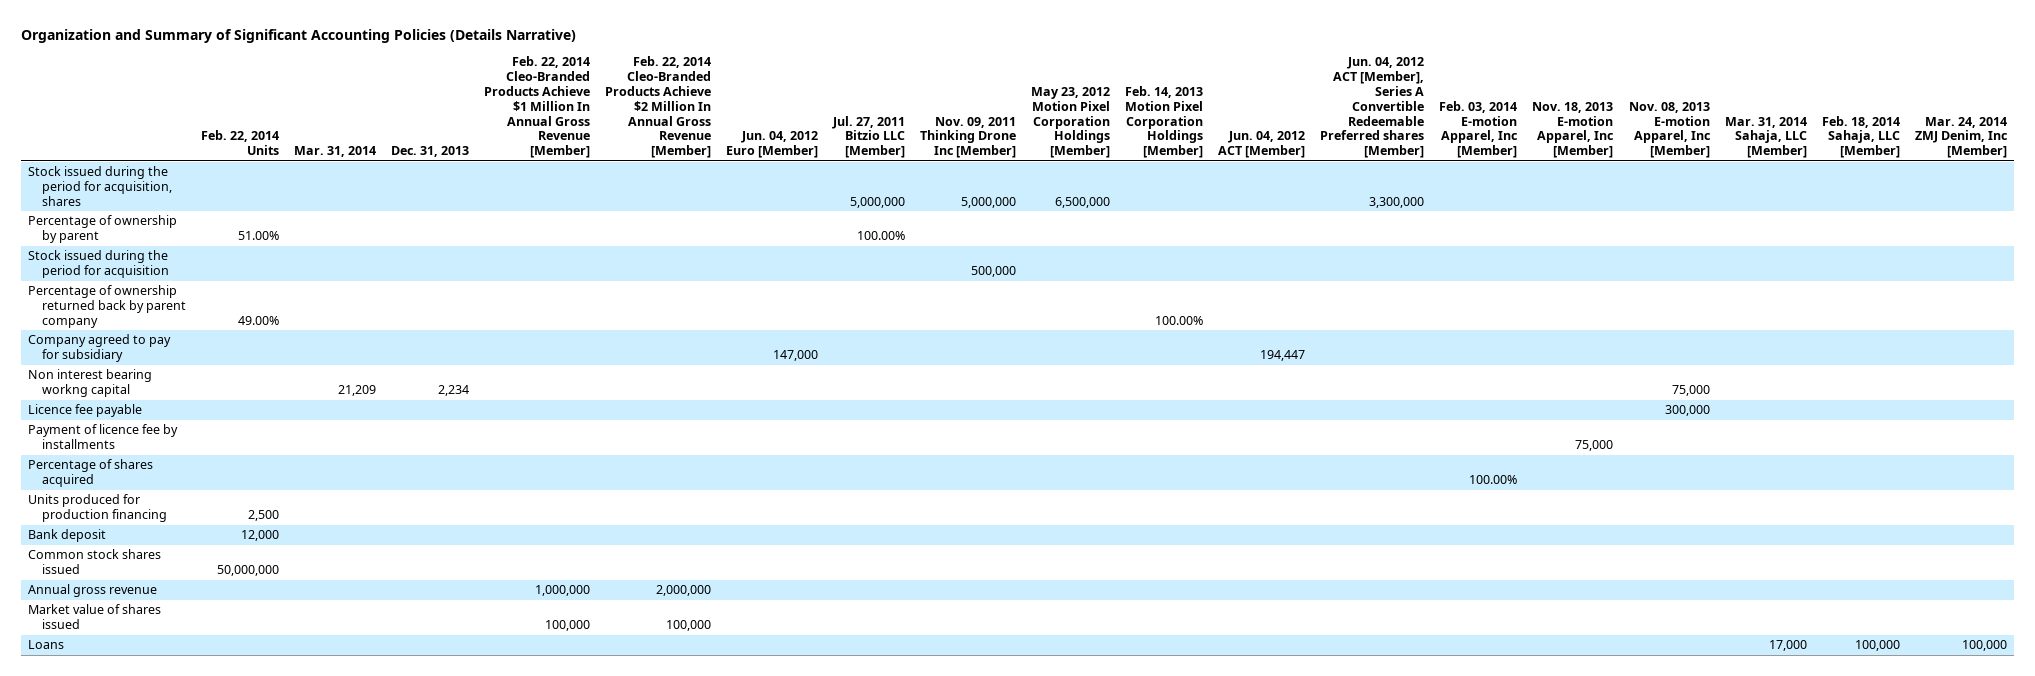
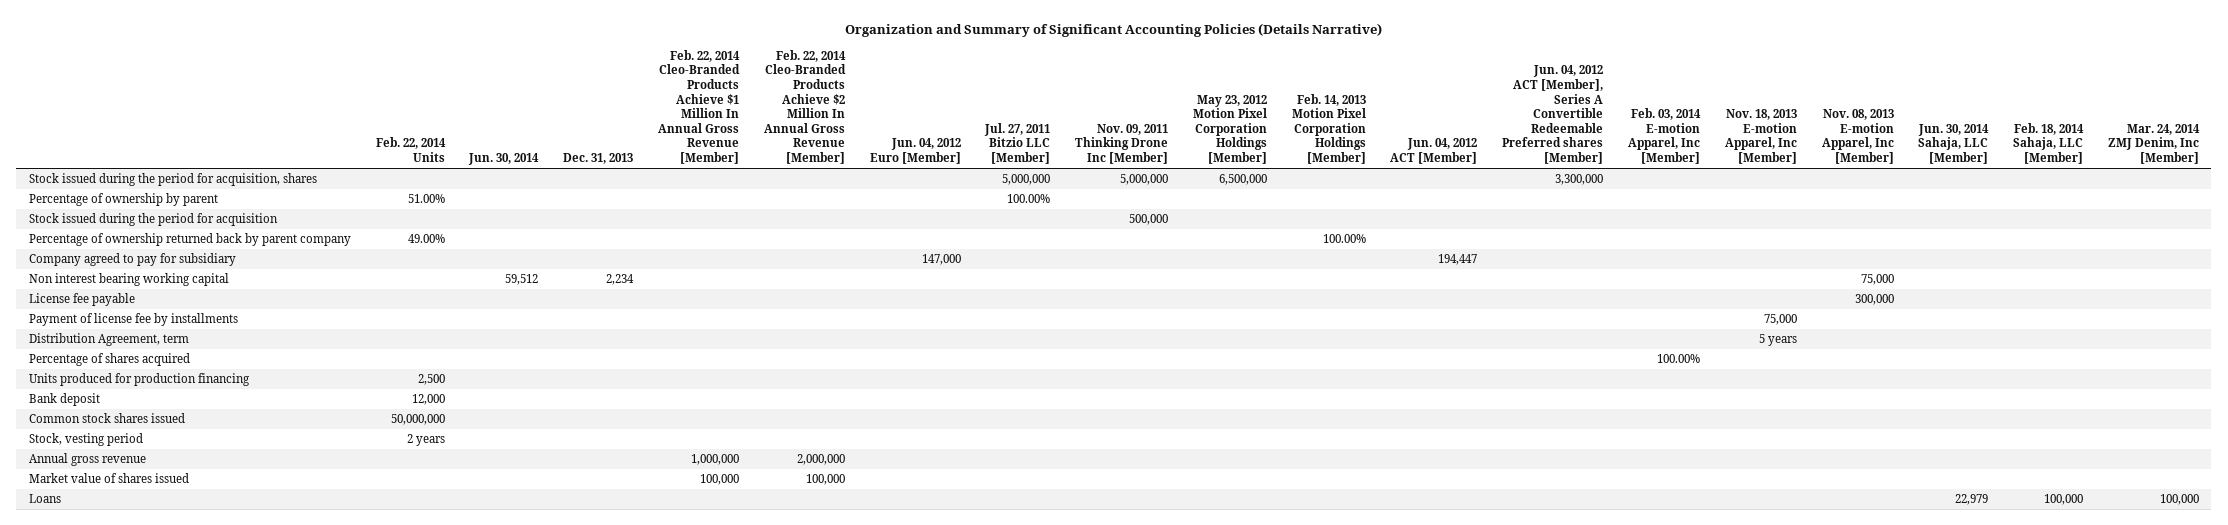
- | Feb. 22, 2014 Units | Mar. 31, 2014 | Dec. 31, 2013 | Feb. 22, 2014 Cleo-Branded Products Achieve $1 Million In Annual Gross Revenue [Member] | Feb. 22, 2014 Cleo-Branded Products Achieve $2 Million In Annual Gross Revenue [Member] | Jun. 04, 2012 Euro [Member] | Jul. 27, 2011 Bitzio LLC [Member] | Nov. 09, 2011 Thinking Drone Inc [Member] | May 23, 2012 Motion Pixel Corporation Holdings [Member] | Feb. 14, 2013 Motion Pixel Corporation Holdings [Member] | Jun. 04, 2012 ACT [Member] | Jun. 04, 2012 ACT [Member], Series A Convertible Redeemable Preferred shares [Member] | Feb. 03, 2014 E-motion Apparel, Inc [Member] | Nov. 18, 2013 E-motion Apparel, Inc [Member] | Nov. 08, 2013 E-motion Apparel, Inc [Member] | Mar. 31, 2014 Sahaja, LLC [Member] | Feb. 18, 2014 Sahaja, LLC [Member] | Mar. 24, 2014 ZMJ Denim, Inc [Member]
+ | Feb. 22, 2014 Units | Jun. 30, 2014 | Dec. 31, 2013 | Feb. 22, 2014 Cleo-Branded Products Achieve $1 Million In Annual Gross Revenue [Member] | Feb. 22, 2014 Cleo-Branded Products Achieve $2 Million In Annual Gross Revenue [Member] | Jun. 04, 2012 Euro [Member] | Jul. 27, 2011 Bitzio LLC [Member] | Nov. 09, 2011 Thinking Drone Inc [Member] | May 23, 2012 Motion Pixel Corporation Holdings [Member] | Feb. 14, 2013 Motion Pixel Corporation Holdings [Member] | Jun. 04, 2012 ACT [Member] | Jun. 04, 2012 ACT [Member], Series A Convertible Redeemable Preferred shares [Member] | Feb. 03, 2014 E-motion Apparel, Inc [Member] | Nov. 18, 2013 E-motion Apparel, Inc [Member] | Nov. 08, 2013 E-motion Apparel, Inc [Member] | Jun. 30, 2014 Sahaja, LLC [Member] | Feb. 18, 2014 Sahaja, LLC [Member] | Mar. 24, 2014 ZMJ Denim, Inc [Member]
- Non interest bearing workng capital | | 21,209 | 2,234 | | | | | | | | | | | | 75,000 | | |
- Licence fee payable | | | | | | | | | | | | | | | 300,000 | | |
- Payment of licence fee by installments | | | | | | | | | | | | | | 75,000 | | | |
+ Non interest bearing working capital | | 59,512 | 2,234 | | | | | | | | | | | | 75,000 | | |
+ License fee payable | | | | | | | | | | | | | | | 300,000 | | |
+ Payment of license fee by installments | | | | | | | | | | | | | | 75,000 | | | |
+ Distribution Agreement, term | | | | | | | | | | | | | | 5 years | | | |
+ Stock, vesting period | 2 years | | | | | | | | | | | | | | | | |

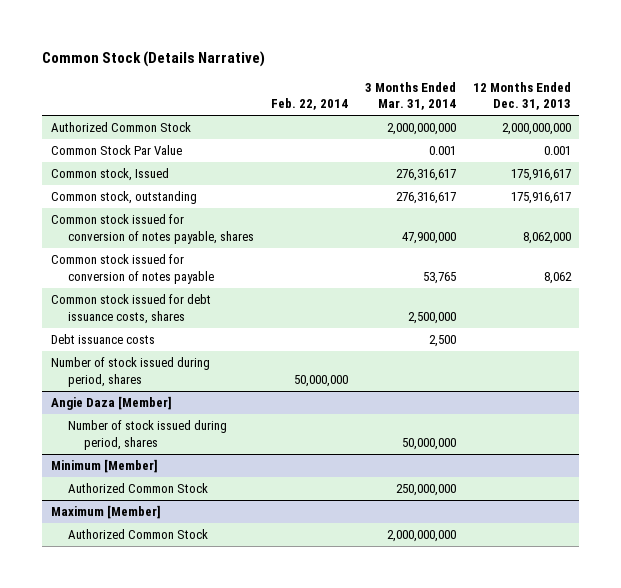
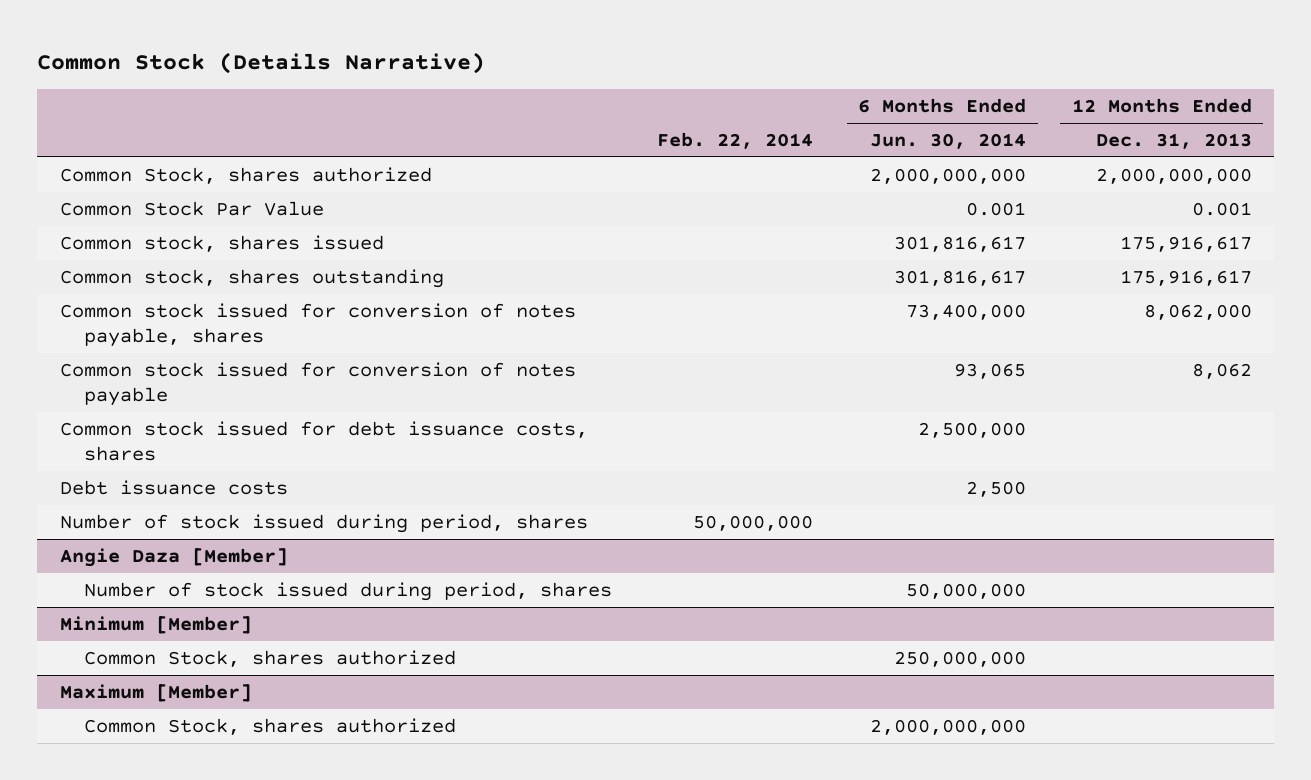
- | Feb. 22, 2014 | 3 Months Ended Mar. 31, 2014 | 12 Months Ended Dec. 31, 2013
+ | Feb. 22, 2014 | 6 Months Ended Jun. 30, 2014 | 12 Months Ended Dec. 31, 2013
- Authorized Common Stock | | 2,000,000,000 | 2,000,000,000
+ Common Stock, shares authorized | | 2,000,000,000 | 2,000,000,000
- Common stock, Issued | | 276,316,617 | 175,916,617
- Common stock, outstanding | | 276,316,617 | 175,916,617
+ Common stock, shares issued | | 301,816,617 | 175,916,617
+ Common stock, shares outstanding | | 301,816,617 | 175,916,617
@ Minimum [Member]
- Authorized Common Stock | | 250,000,000 |
+ Common Stock, shares authorized | | 250,000,000 |
@ Maximum [Member]
- Authorized Common Stock | | 2,000,000,000 |
+ Common Stock, shares authorized | | 2,000,000,000 |

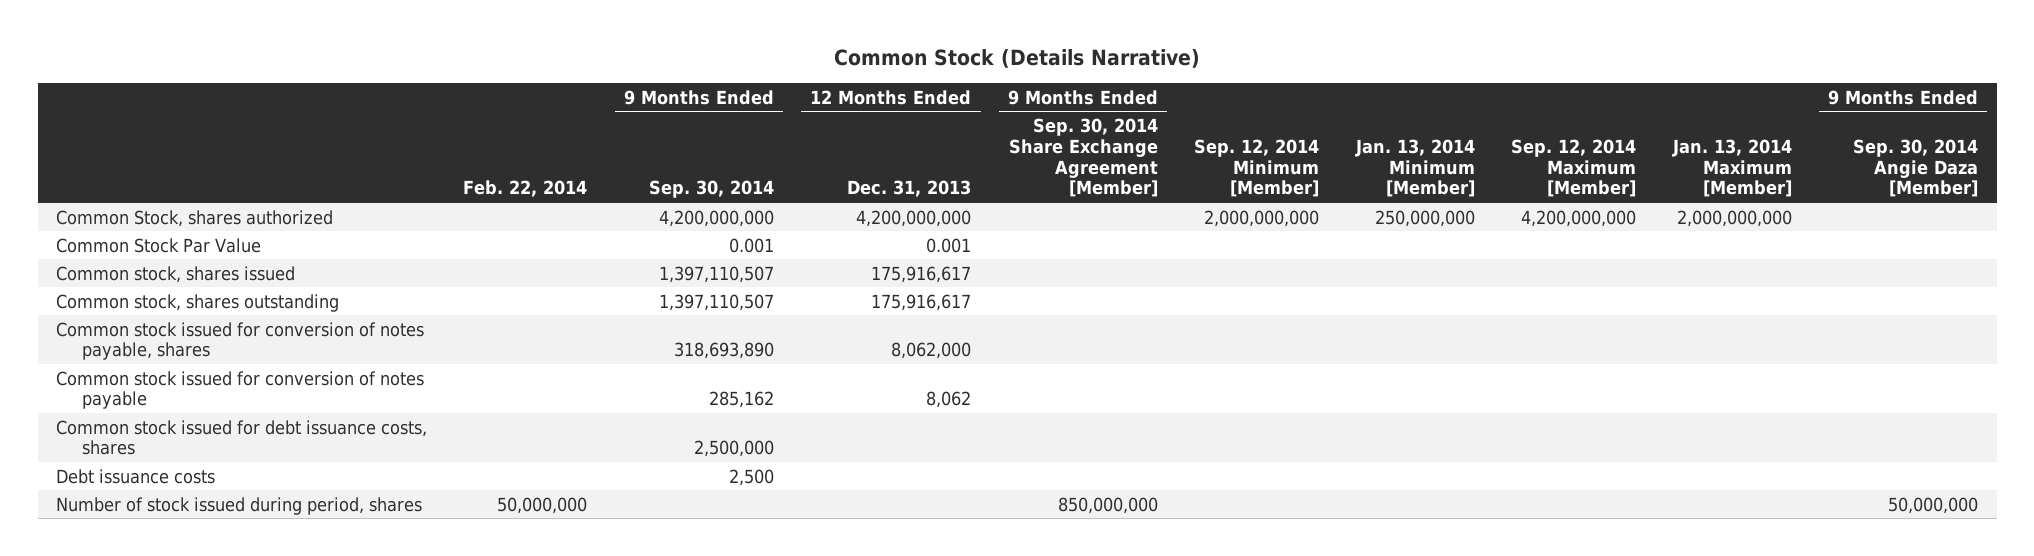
- | Feb. 22, 2014 | 6 Months Ended Jun. 30, 2014 | 12 Months Ended Dec. 31, 2013
+ | Feb. 22, 2014 | 9 Months Ended Sep. 30, 2014 | 12 Months Ended Dec. 31, 2013 | 9 Months Ended Sep. 30, 2014 Share Exchange Agreement [Member] | Sep. 12, 2014 Minimum [Member] | Jan. 13, 2014 Minimum [Member] | Sep. 12, 2014 Maximum [Member] | Jan. 13, 2014 Maximum [Member] | 9 Months Ended Sep. 30, 2014 Angie Daza [Member]
- Common Stock, shares authorized | | 2,000,000,000 | 2,000,000,000
+ Common Stock, shares authorized | | 4,200,000,000 | 4,200,000,000 | | 2,000,000,000 | 250,000,000 | 4,200,000,000 | 2,000,000,000 |
- Angie Daza [Member]
- Number of stock issued during period, shares | | 50,000,000 |
- Minimum [Member]
- Common Stock, shares authorized | | 250,000,000 |
- Maximum [Member]
- Common Stock, shares authorized | | 2,000,000,000 |

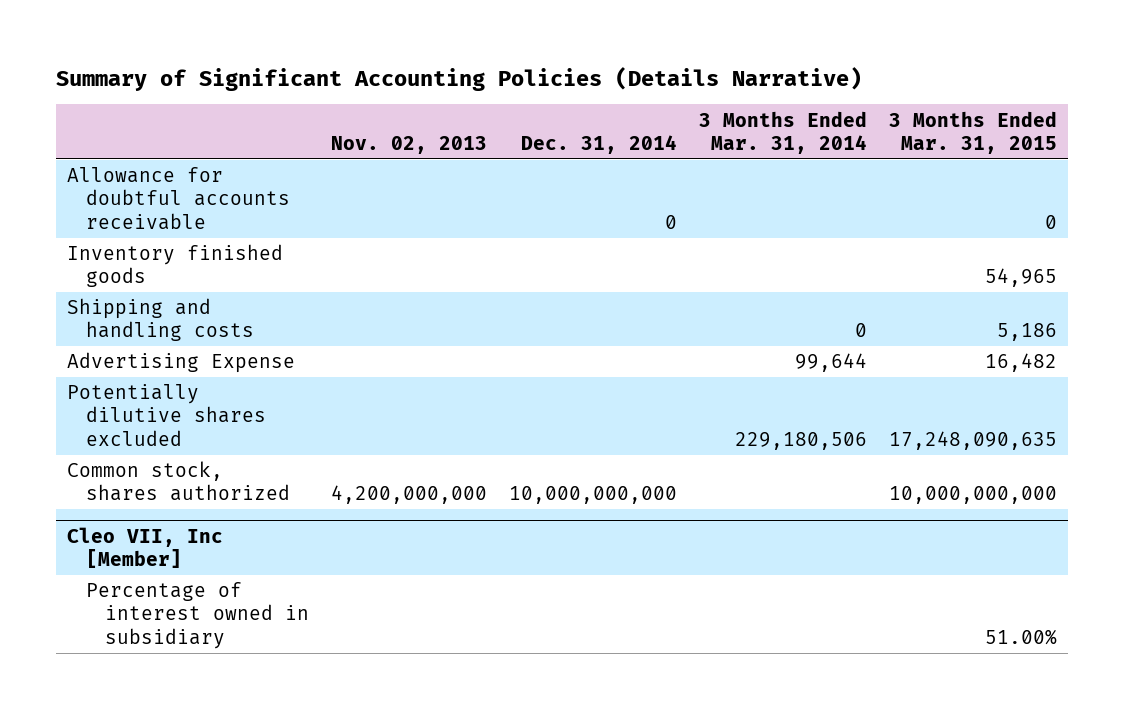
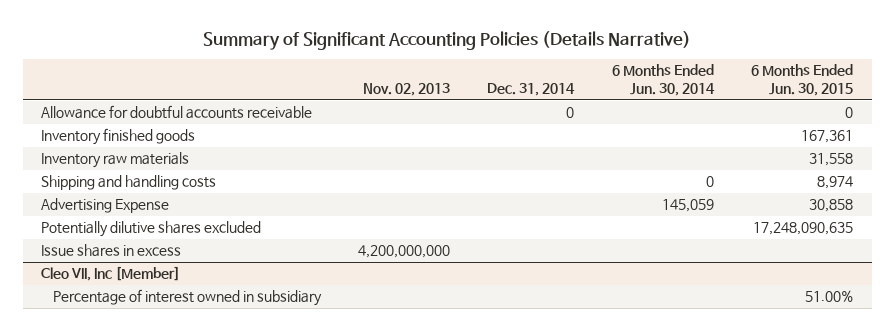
- | Nov. 02, 2013 | Dec. 31, 2014 | 3 Months Ended Mar. 31, 2014 | 3 Months Ended Mar. 31, 2015
+ | Nov. 02, 2013 | Dec. 31, 2014 | 6 Months Ended Jun. 30, 2014 | 6 Months Ended Jun. 30, 2015
+ Inventory raw materials | | | | 31,558
- Common stock, shares authorized | 4,200,000,000 | 10,000,000,000 | | 10,000,000,000
+ Issue shares in excess | 4,200,000,000 | | |

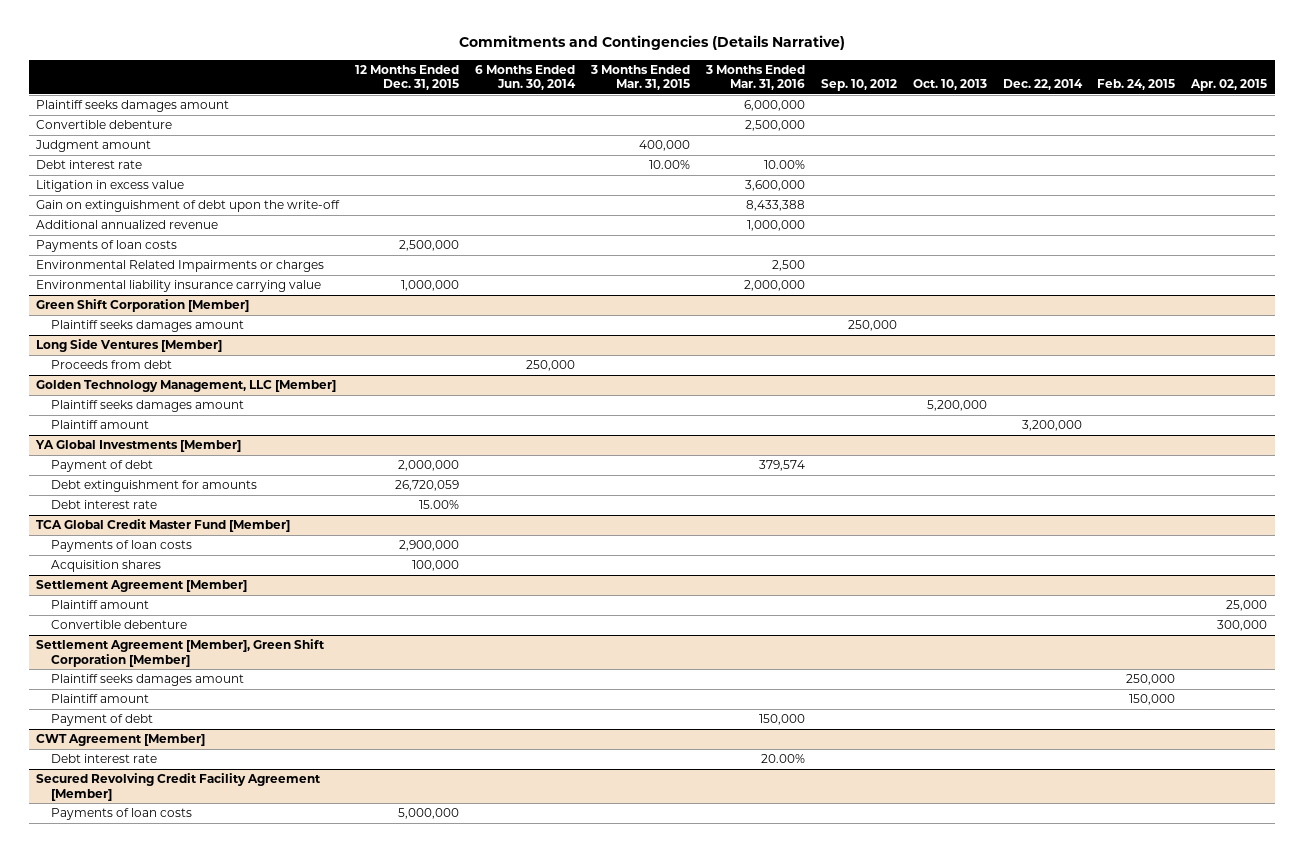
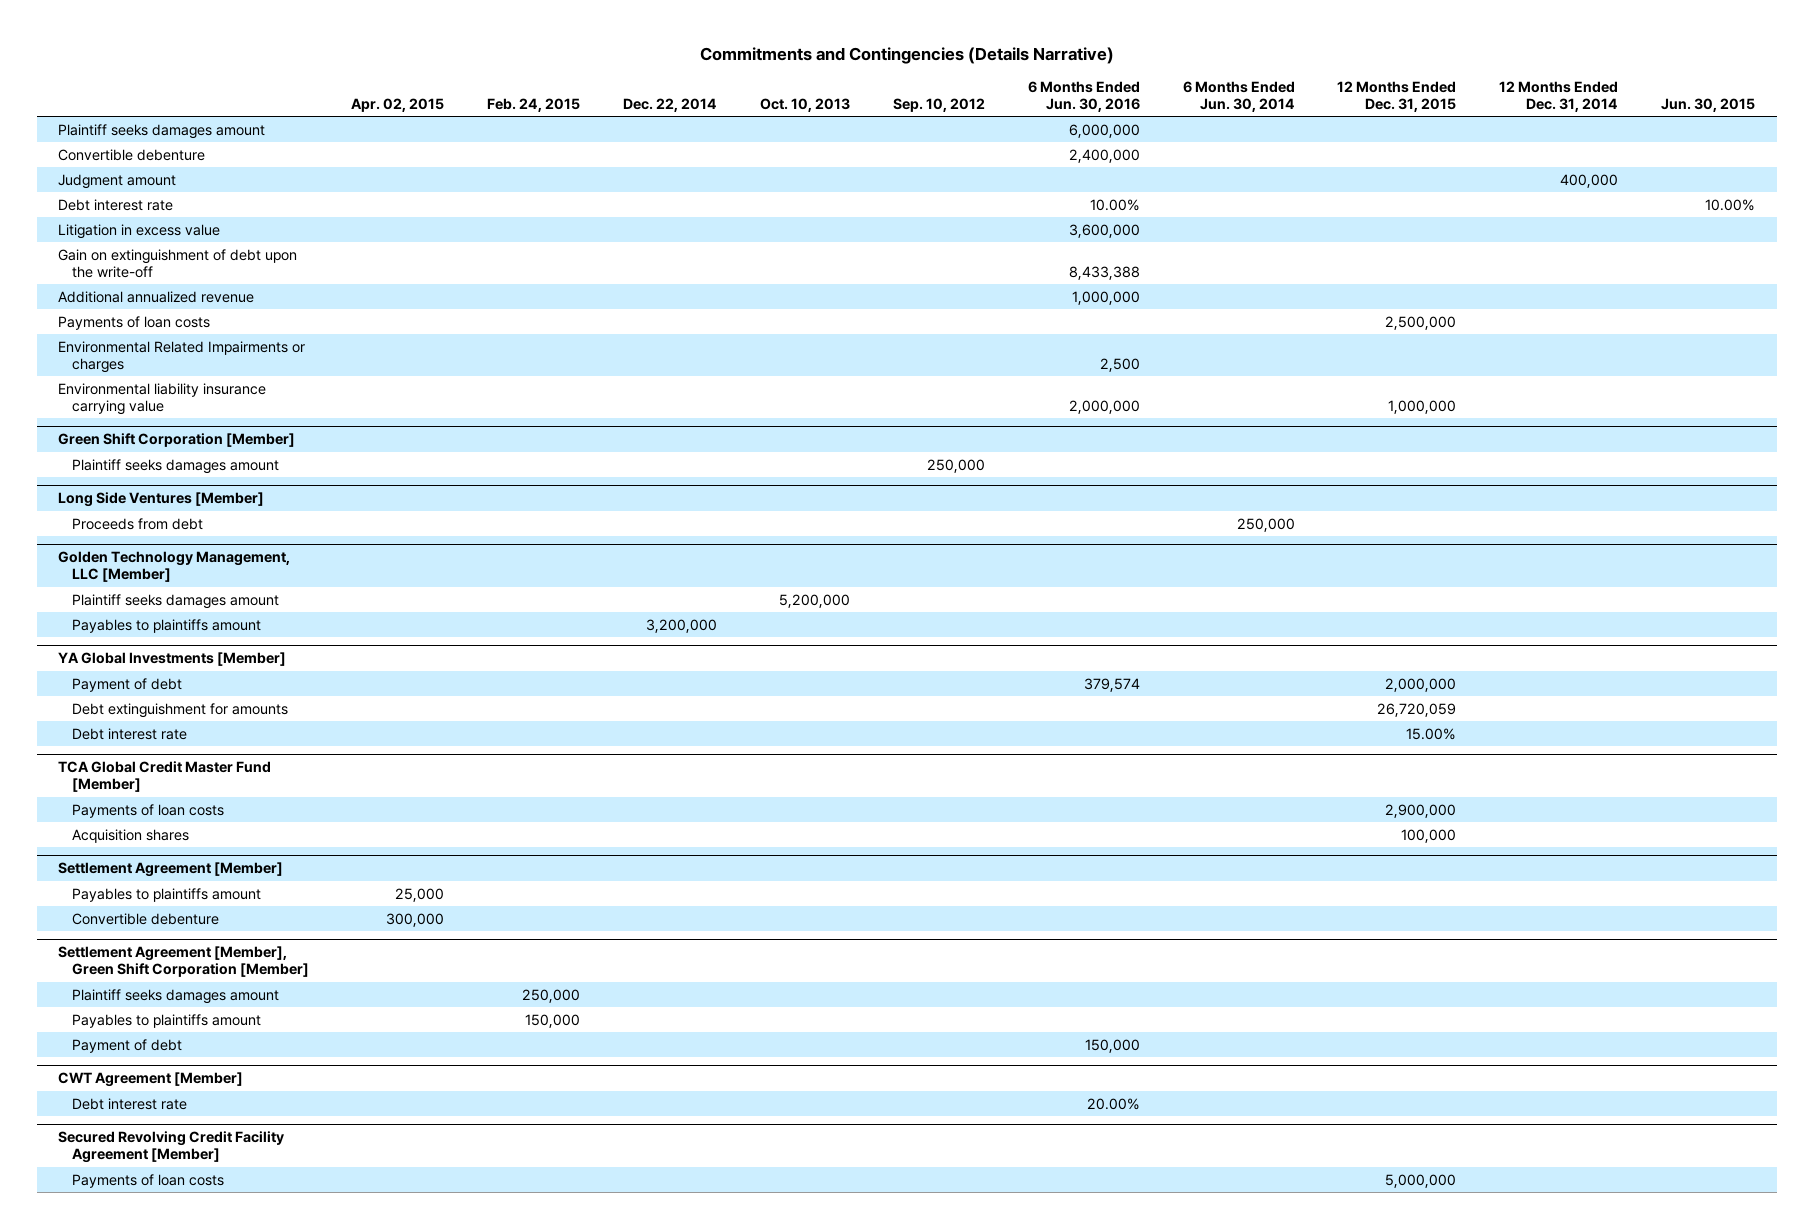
- | 12 Months Ended Dec. 31, 2015 | 6 Months Ended Jun. 30, 2014 | 3 Months Ended Mar. 31, 2015 | 3 Months Ended Mar. 31, 2016 | Sep. 10, 2012 | Oct. 10, 2013 | Dec. 22, 2014 | Feb. 24, 2015 | Apr. 02, 2015
+ | Apr. 02, 2015 | Feb. 24, 2015 | Dec. 22, 2014 | Oct. 10, 2013 | Sep. 10, 2012 | 6 Months Ended Jun. 30, 2016 | 6 Months Ended Jun. 30, 2014 | 12 Months Ended Dec. 31, 2015 | 12 Months Ended Dec. 31, 2014 | Jun. 30, 2015
@ Golden Technology Management, LLC [Member]
- Plaintiff amount | | | | | | | 3,200,000 | |
+ Payables to plaintiffs amount | | | 3,200,000 | | | | | | |
@ Settlement Agreement [Member]
- Plaintiff amount | | | | | | | | | 25,000
+ Payables to plaintiffs amount | 25,000 | | | | | | | | |
@ Settlement Agreement [Member], Green Shift Corporation [Member]
- Plaintiff amount | | | | | | | | 150,000 |
+ Payables to plaintiffs amount | | 150,000 | | | | | | | |

